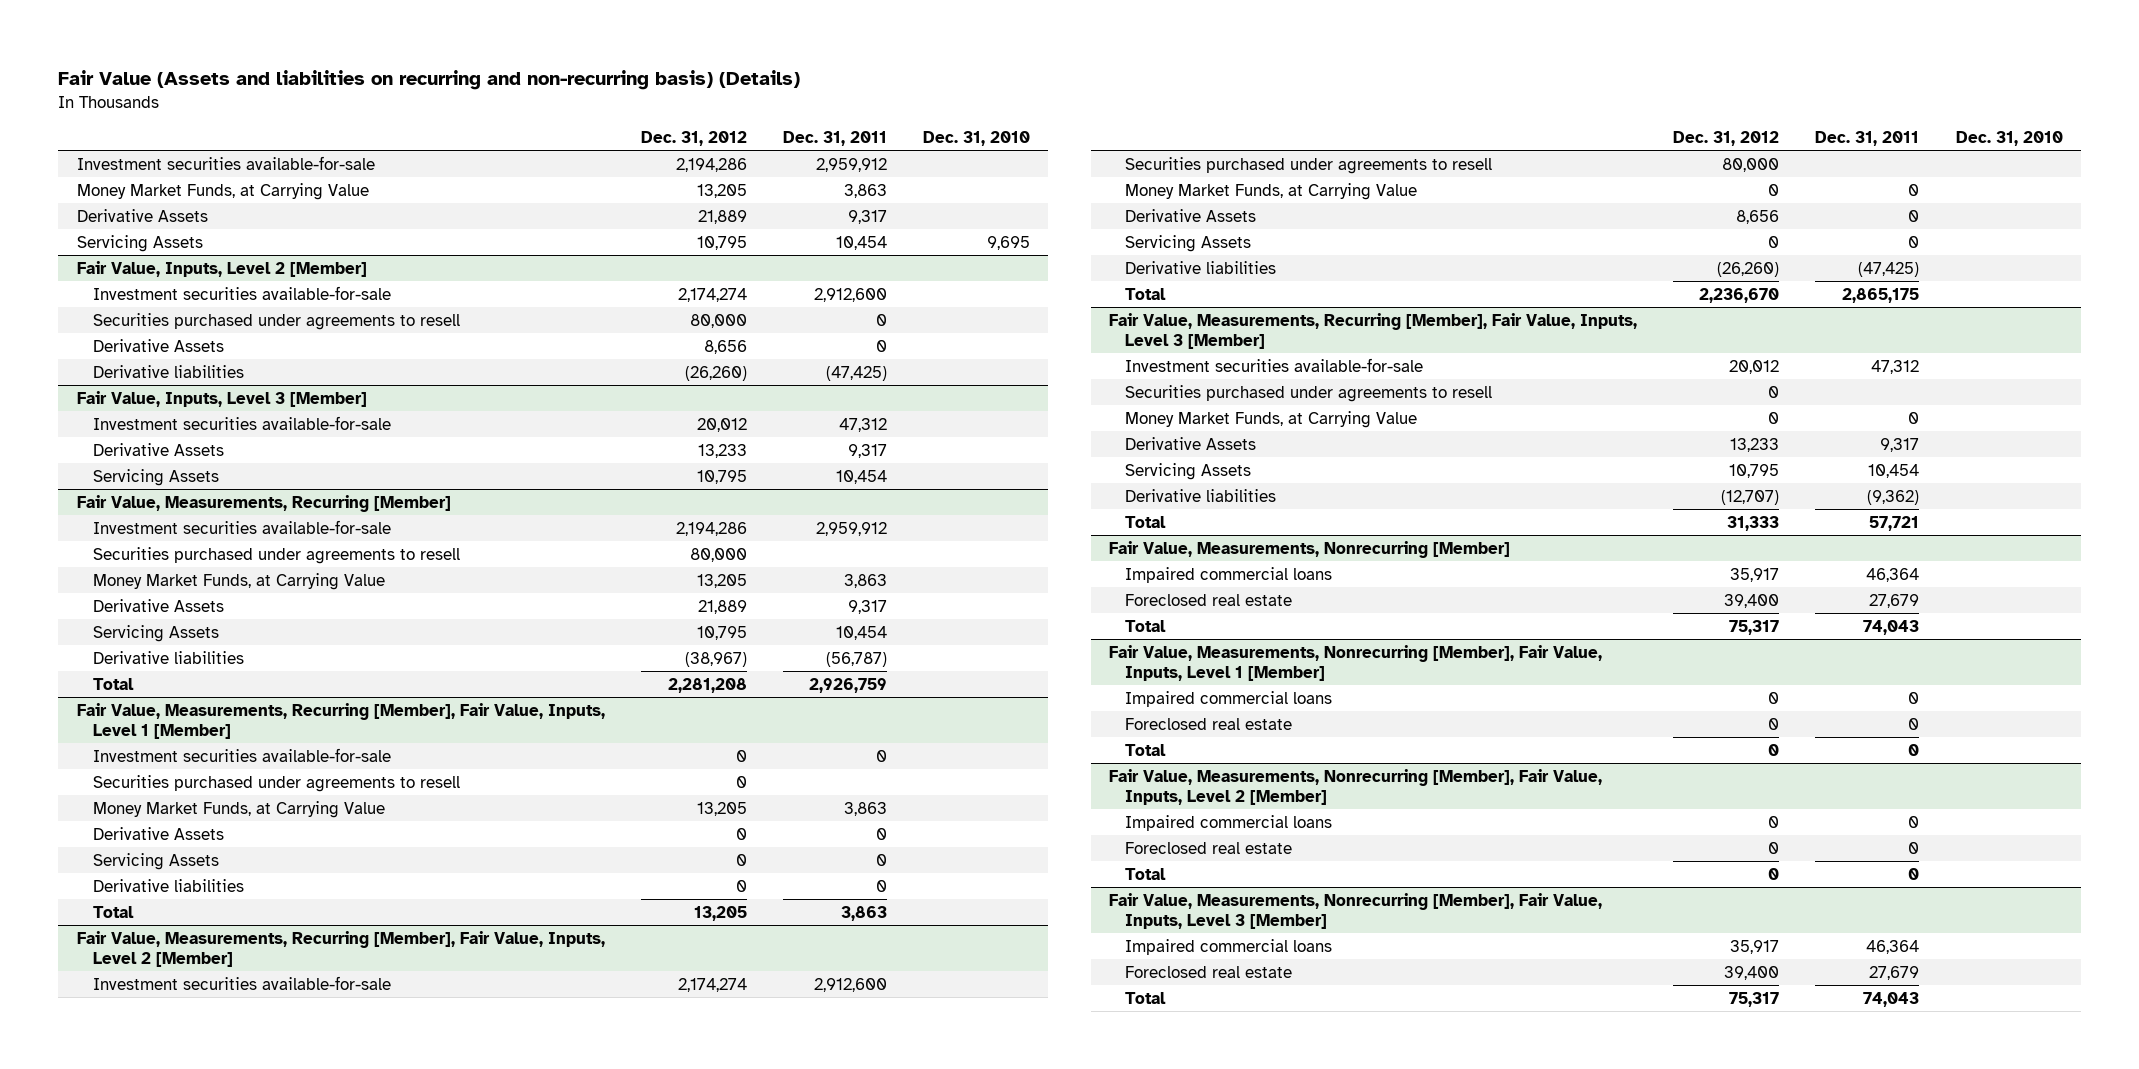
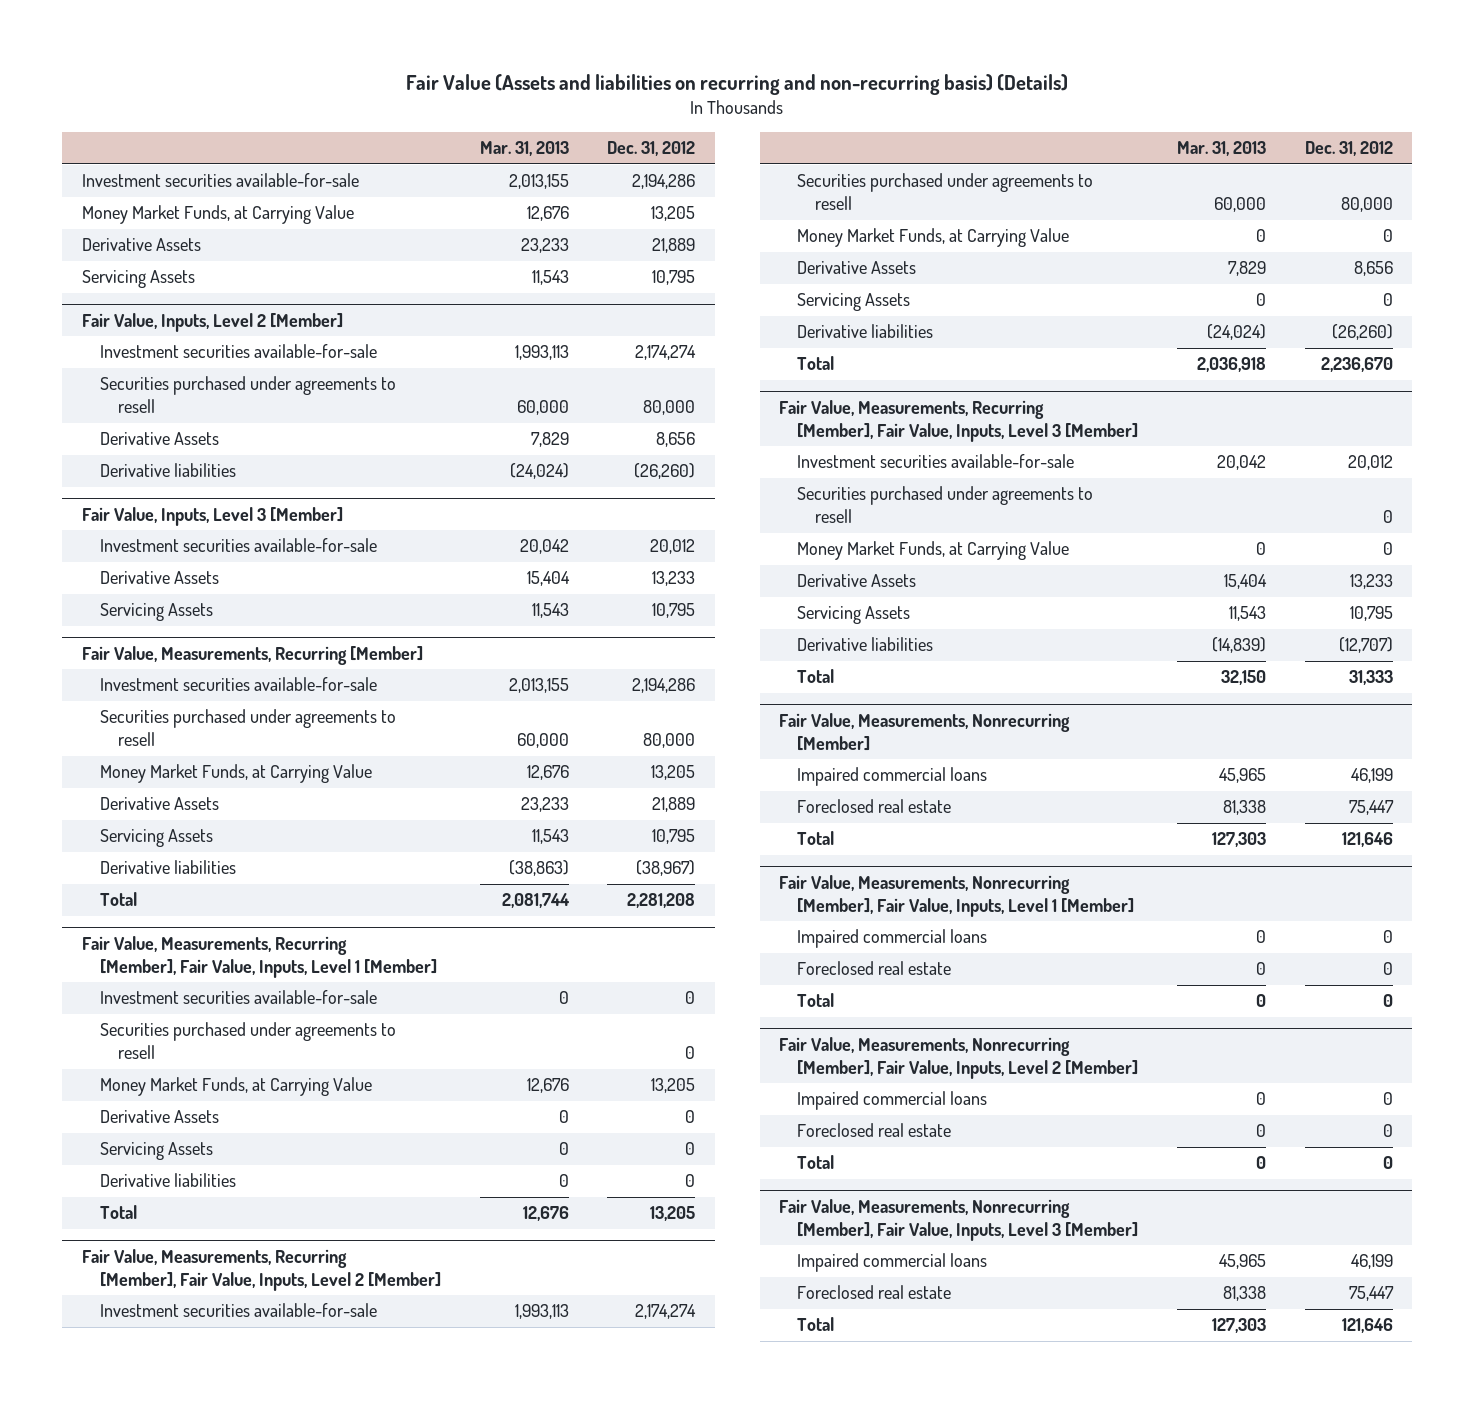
- | Dec. 31, 2012 | Dec. 31, 2011 | Dec. 31, 2010
+ | Mar. 31, 2013 | Dec. 31, 2012
@ Fair Value, Measurements, Nonrecurring [Member]
- Impaired commercial loans | 35,917 | 46,364 |
- Foreclosed real estate | 39,400 | 27,679 |
- Total | 75,317 | 74,043 |
+ Impaired commercial loans | 45,965 | 46,199
+ Foreclosed real estate | 81,338 | 75,447
+ Total | 127,303 | 121,646
@ Fair Value, Measurements, Nonrecurring [Member], Fair Value, Inputs, Level 3 [Member]
- Impaired commercial loans | 35,917 | 46,364 |
- Foreclosed real estate | 39,400 | 27,679 |
- Total | 75,317 | 74,043 |
+ Impaired commercial loans | 45,965 | 46,199
+ Foreclosed real estate | 81,338 | 75,447
+ Total | 127,303 | 121,646

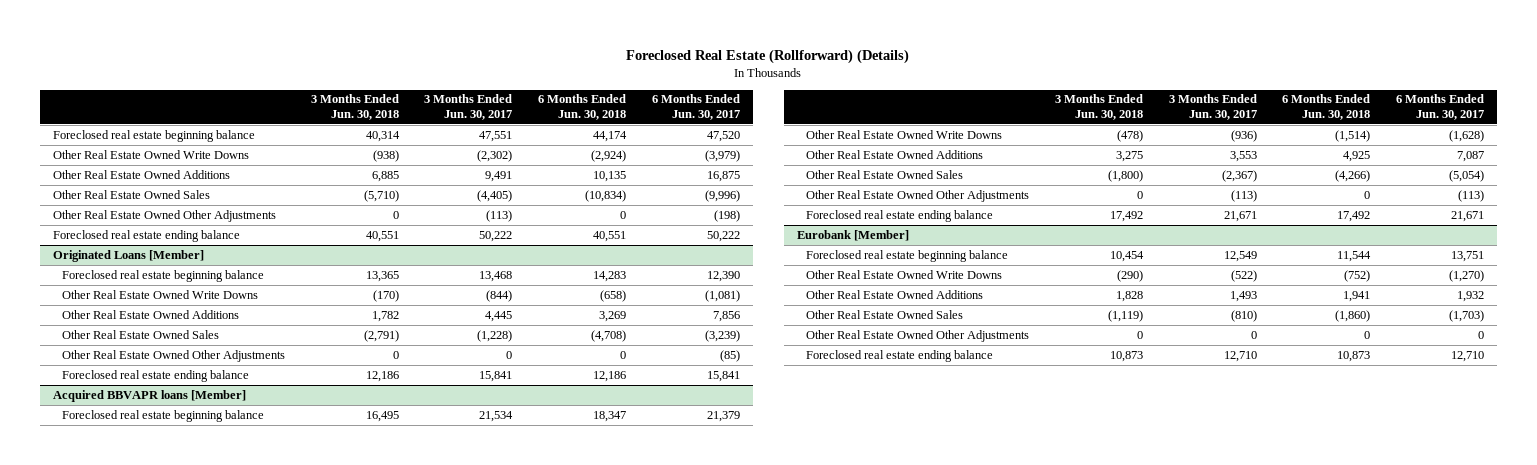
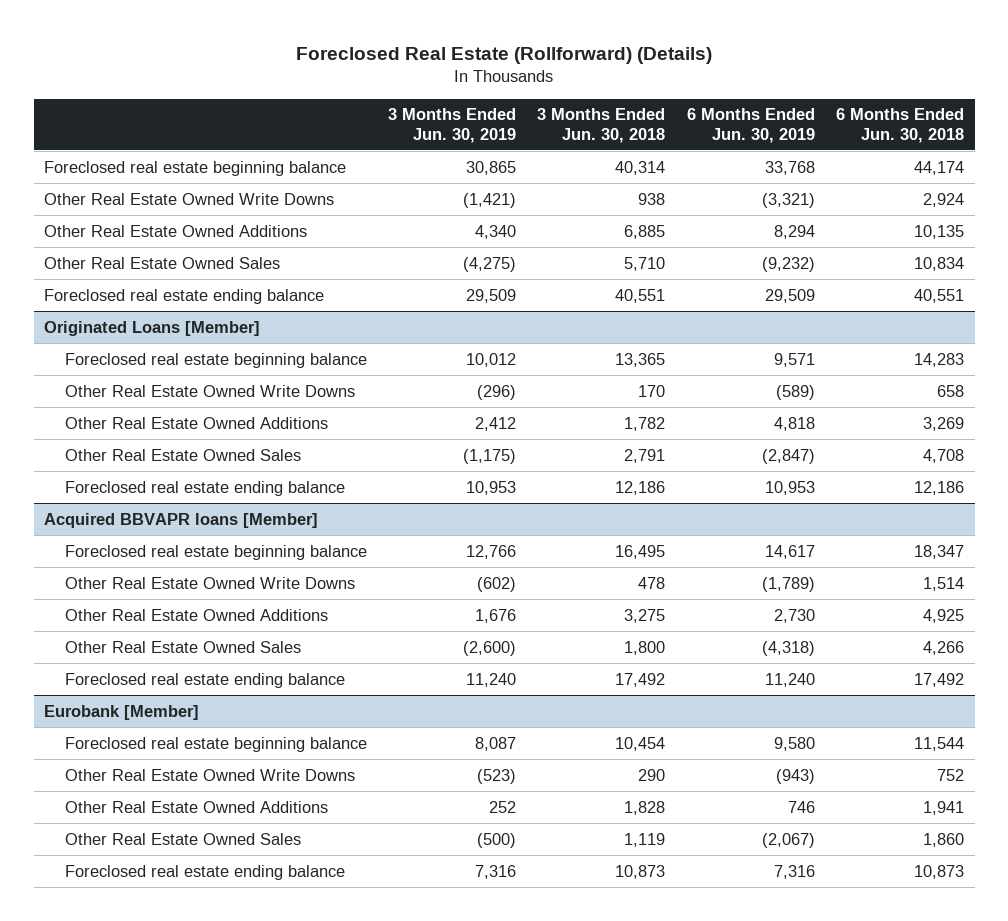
- | 3 Months Ended Jun. 30, 2018 | 3 Months Ended Jun. 30, 2017 | 6 Months Ended Jun. 30, 2018 | 6 Months Ended Jun. 30, 2017
+ | 3 Months Ended Jun. 30, 2019 | 3 Months Ended Jun. 30, 2018 | 6 Months Ended Jun. 30, 2019 | 6 Months Ended Jun. 30, 2018
- Other Real Estate Owned Write Downs | (938) | (2,302) | (2,924) | (3,979)
+ Other Real Estate Owned Write Downs | (1,421) | 938 | (3,321) | 2,924
- Other Real Estate Owned Sales | (5,710) | (4,405) | (10,834) | (9,996)
- Other Real Estate Owned Other Adjustments | 0 | (113) | 0 | (198)
+ Other Real Estate Owned Sales | (4,275) | 5,710 | (9,232) | 10,834
@ Originated Loans [Member]
- Other Real Estate Owned Write Downs | (170) | (844) | (658) | (1,081)
+ Other Real Estate Owned Write Downs | (296) | 170 | (589) | 658
- Other Real Estate Owned Sales | (2,791) | (1,228) | (4,708) | (3,239)
- Other Real Estate Owned Other Adjustments | 0 | 0 | 0 | (85)
+ Other Real Estate Owned Sales | (1,175) | 2,791 | (2,847) | 4,708
@ Acquired BBVAPR loans [Member]
- Other Real Estate Owned Write Downs | (478) | (936) | (1,514) | (1,628)
+ Other Real Estate Owned Write Downs | (602) | 478 | (1,789) | 1,514
- Other Real Estate Owned Sales | (1,800) | (2,367) | (4,266) | (5,054)
- Other Real Estate Owned Other Adjustments | 0 | (113) | 0 | (113)
+ Other Real Estate Owned Sales | (2,600) | 1,800 | (4,318) | 4,266
@ Eurobank [Member]
- Other Real Estate Owned Write Downs | (290) | (522) | (752) | (1,270)
+ Other Real Estate Owned Write Downs | (523) | 290 | (943) | 752
- Other Real Estate Owned Sales | (1,119) | (810) | (1,860) | (1,703)
- Other Real Estate Owned Other Adjustments | 0 | 0 | 0 | 0
+ Other Real Estate Owned Sales | (500) | 1,119 | (2,067) | 1,860

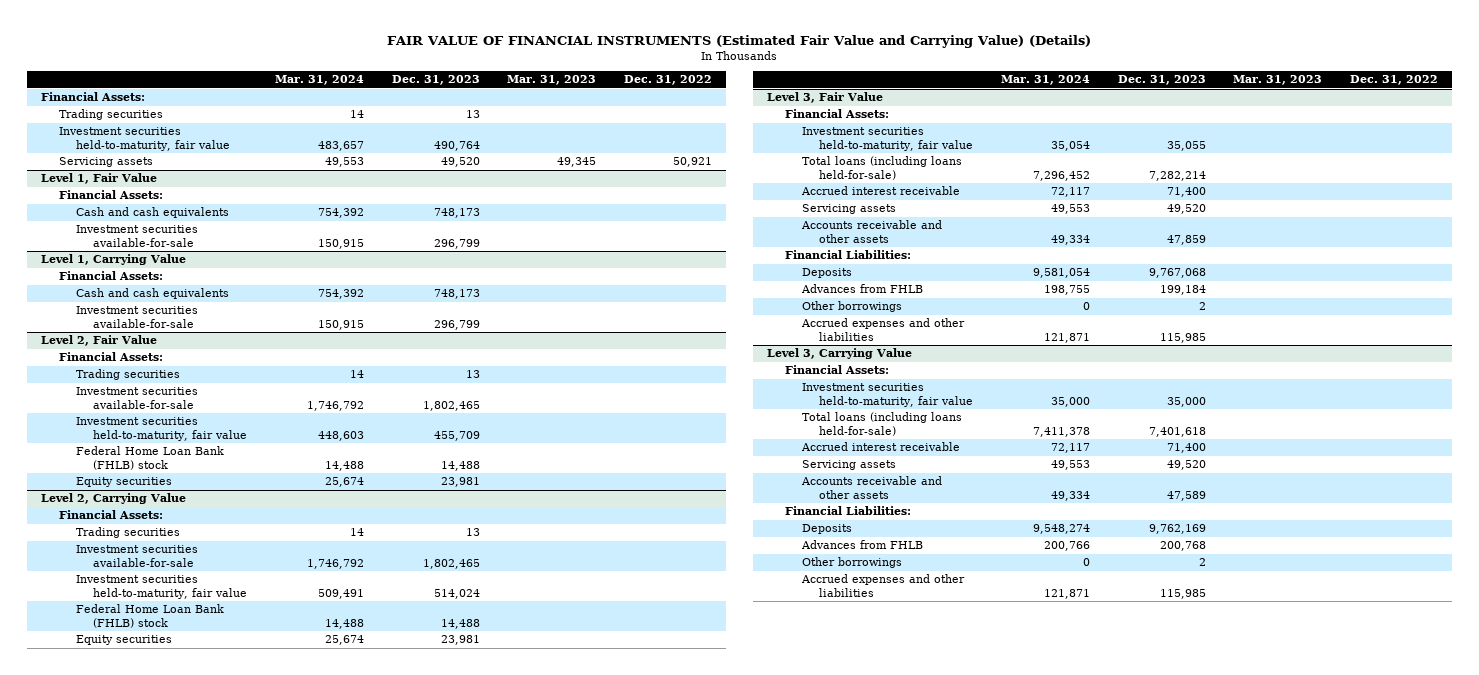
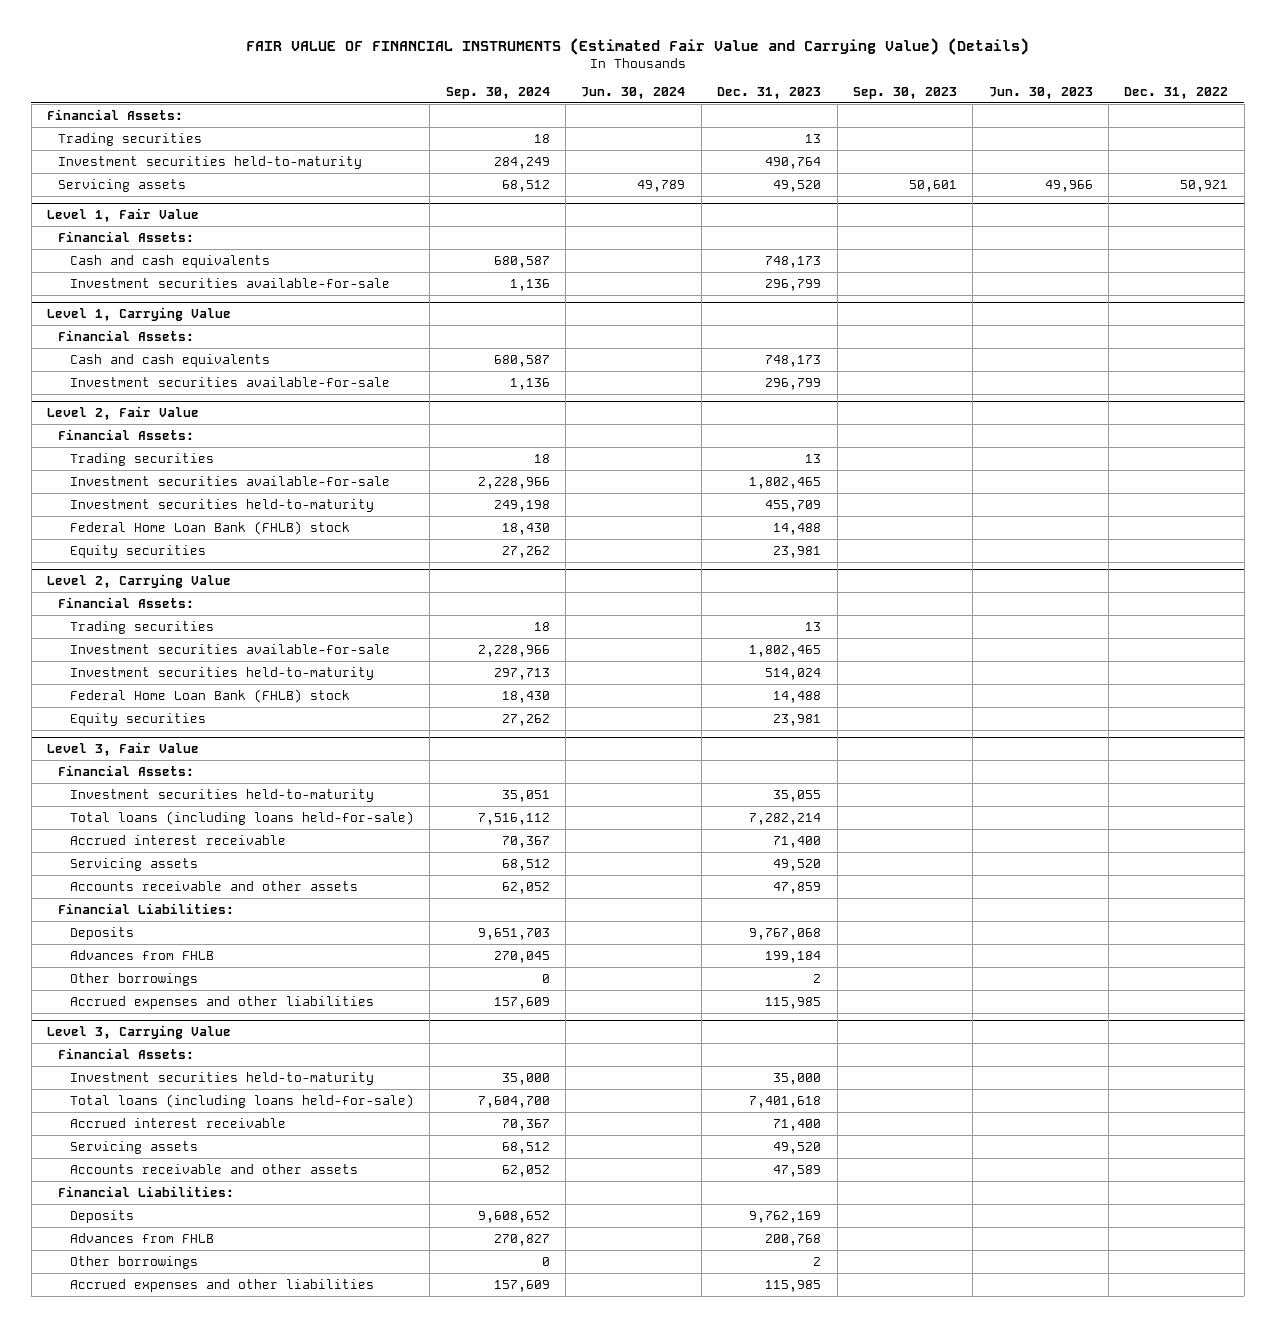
- | Mar. 31, 2024 | Dec. 31, 2023 | Mar. 31, 2023 | Dec. 31, 2022
+ | Sep. 30, 2024 | Jun. 30, 2024 | Dec. 31, 2023 | Sep. 30, 2023 | Jun. 30, 2023 | Dec. 31, 2022
- Investment securities held-to-maturity, fair value | 483,657 | 490,764 | |
+ Investment securities held-to-maturity | 284,249 | | 490,764 | | |
@ Level 2, Fair Value
- Investment securities held-to-maturity, fair value | 448,603 | 455,709 | |
+ Investment securities held-to-maturity | 249,198 | | 455,709 | | |
@ Level 2, Carrying Value
- Investment securities held-to-maturity, fair value | 509,491 | 514,024 | |
+ Investment securities held-to-maturity | 297,713 | | 514,024 | | |
@ Level 3, Fair Value
- Investment securities held-to-maturity, fair value | 35,054 | 35,055 | |
+ Investment securities held-to-maturity | 35,051 | | 35,055 | | |
@ Level 3, Carrying Value
- Investment securities held-to-maturity, fair value | 35,000 | 35,000 | |
+ Investment securities held-to-maturity | 35,000 | | 35,000 | | |

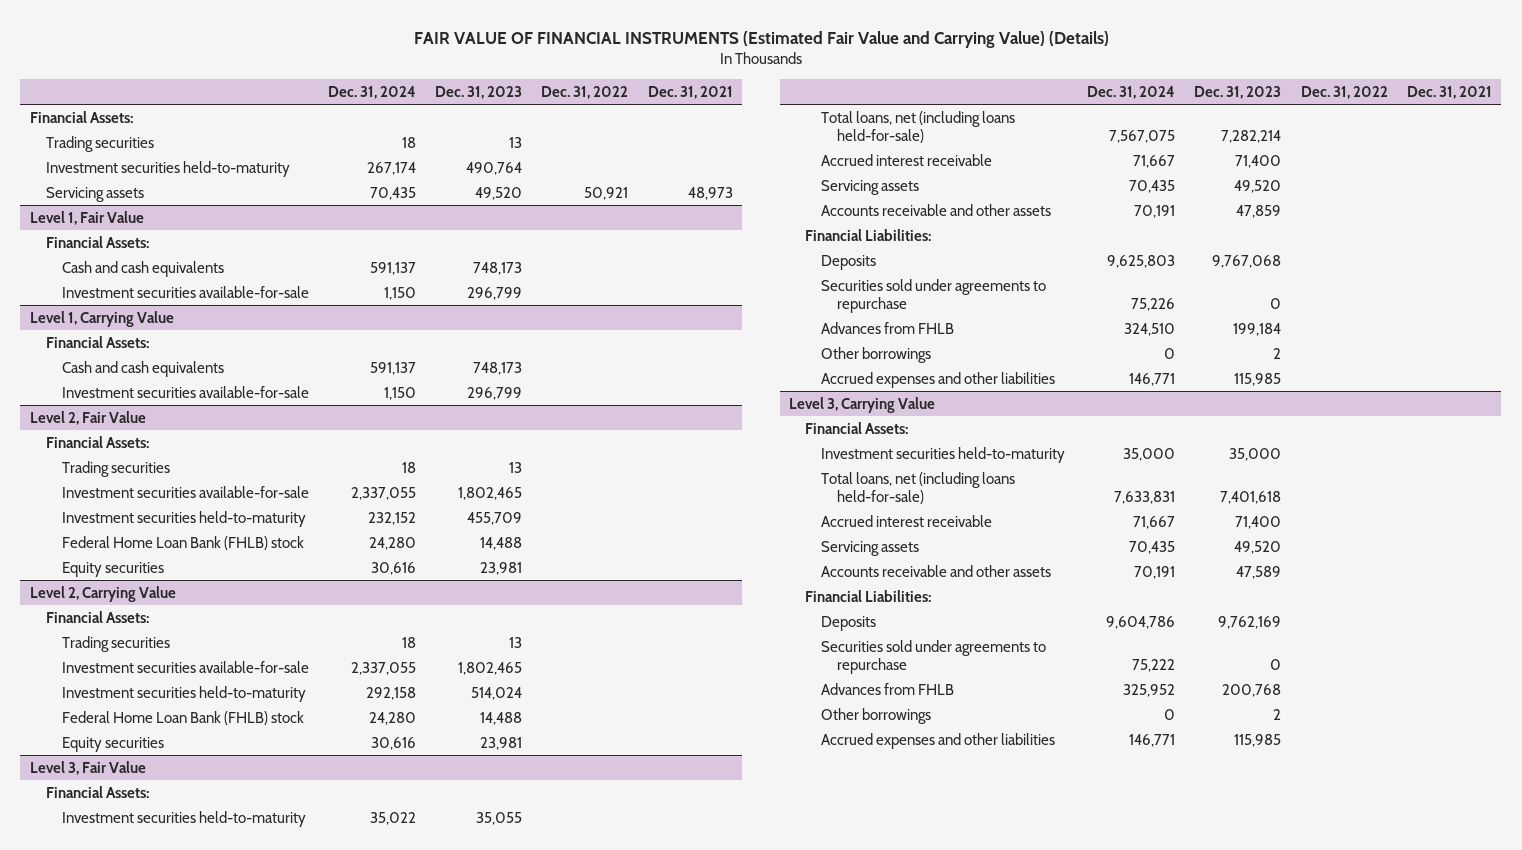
- | Sep. 30, 2024 | Jun. 30, 2024 | Dec. 31, 2023 | Sep. 30, 2023 | Jun. 30, 2023 | Dec. 31, 2022
+ | Dec. 31, 2024 | Dec. 31, 2023 | Dec. 31, 2022 | Dec. 31, 2021
@ Level 3, Fair Value
- Total loans (including loans held-for-sale) | 7,516,112 | | 7,282,214 | | |
+ Total loans, net (including loans held-for-sale) | 7,567,075 | 7,282,214 | |
+ Securities sold under agreements to repurchase | 75,226 | 0 | |
@ Level 3, Carrying Value
- Total loans (including loans held-for-sale) | 7,604,700 | | 7,401,618 | | |
+ Total loans, net (including loans held-for-sale) | 7,633,831 | 7,401,618 | |
+ Securities sold under agreements to repurchase | 75,222 | 0 | |

